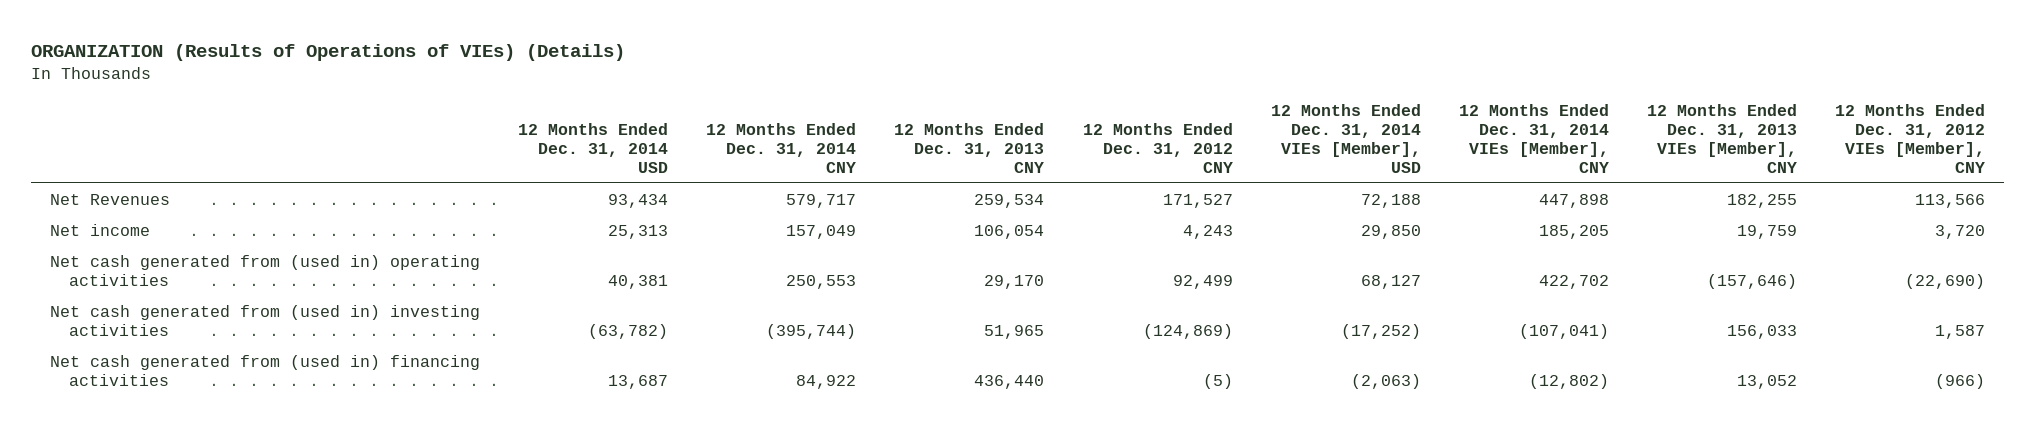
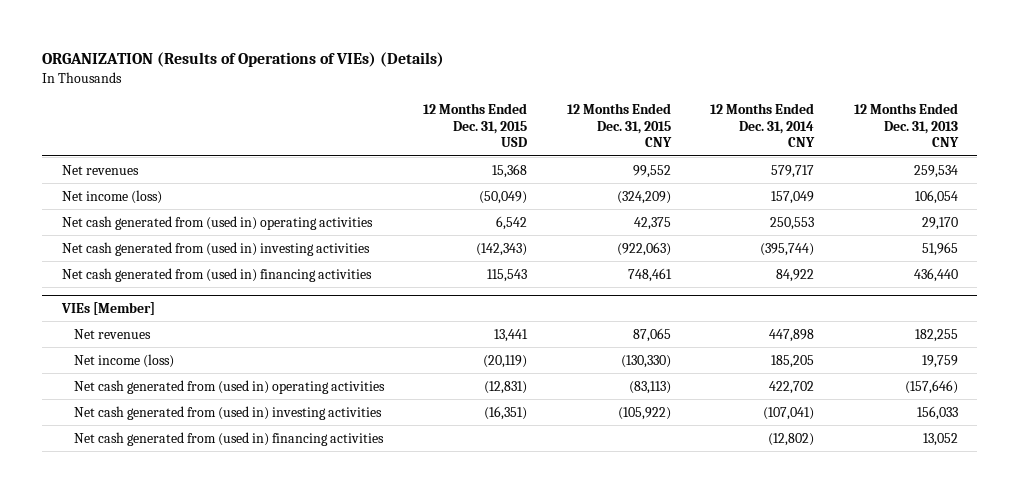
- | 12 Months Ended Dec. 31, 2014 USD | 12 Months Ended Dec. 31, 2014 CNY | 12 Months Ended Dec. 31, 2013 CNY | 12 Months Ended Dec. 31, 2012 CNY | 12 Months Ended Dec. 31, 2014 VIEs [Member], USD | 12 Months Ended Dec. 31, 2014 VIEs [Member], CNY | 12 Months Ended Dec. 31, 2013 VIEs [Member], CNY | 12 Months Ended Dec. 31, 2012 VIEs [Member], CNY
+ | 12 Months Ended Dec. 31, 2015 USD | 12 Months Ended Dec. 31, 2015 CNY | 12 Months Ended Dec. 31, 2014 CNY | 12 Months Ended Dec. 31, 2013 CNY
- Net Revenues | 93,434 | 579,717 | 259,534 | 171,527 | 72,188 | 447,898 | 182,255 | 113,566
- Net income | 25,313 | 157,049 | 106,054 | 4,243 | 29,850 | 185,205 | 19,759 | 3,720
+ Net revenues | 15,368 | 99,552 | 579,717 | 259,534
+ Net income (loss) | (50,049) | (324,209) | 157,049 | 106,054
+ VIEs [Member]
+ Net revenues | 13,441 | 87,065 | 447,898 | 182,255
+ Net income (loss) | (20,119) | (130,330) | 185,205 | 19,759
+ Net cash generated from (used in) operating activities | (12,831) | (83,113) | 422,702 | (157,646)
+ Net cash generated from (used in) investing activities | (16,351) | (105,922) | (107,041) | 156,033
+ Net cash generated from (used in) financing activities | | | (12,802) | 13,052

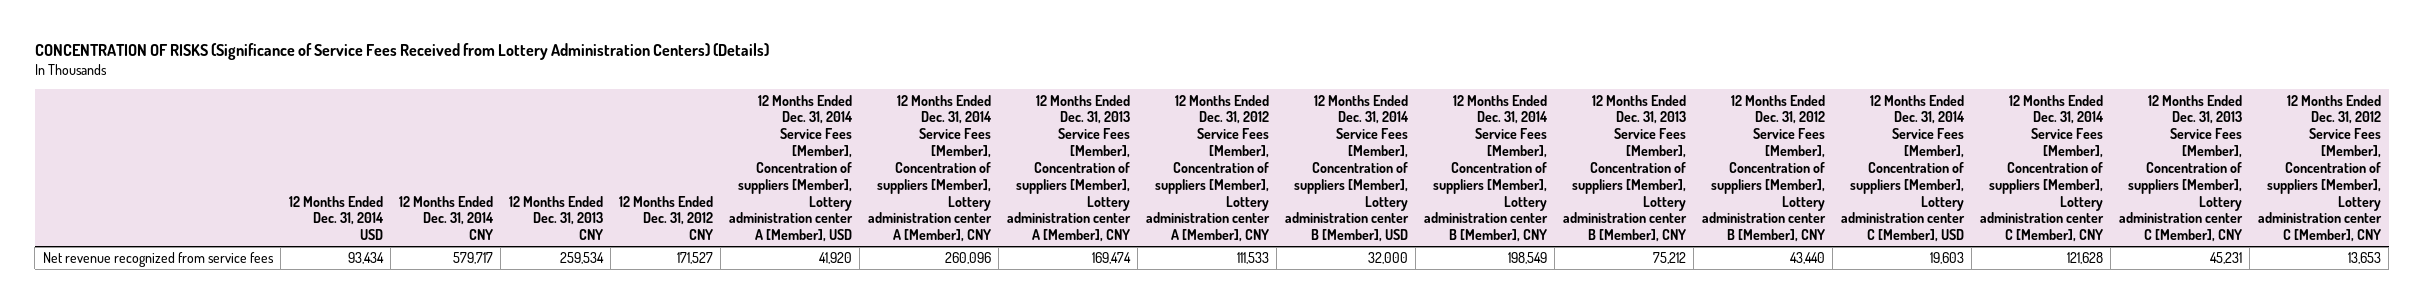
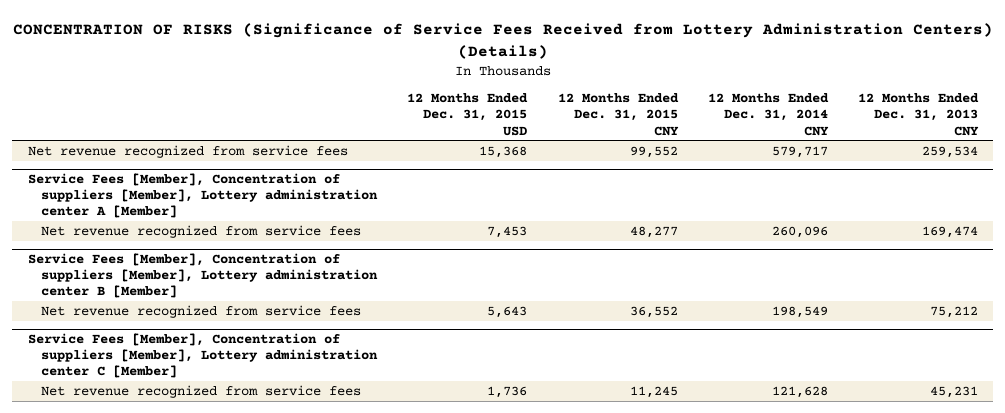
- | 12 Months Ended Dec. 31, 2014 USD | 12 Months Ended Dec. 31, 2014 CNY | 12 Months Ended Dec. 31, 2013 CNY | 12 Months Ended Dec. 31, 2012 CNY | 12 Months Ended Dec. 31, 2014 Service Fees [Member], Concentration of suppliers [Member], Lottery administration center A [Member], USD | 12 Months Ended Dec. 31, 2014 Service Fees [Member], Concentration of suppliers [Member], Lottery administration center A [Member], CNY | 12 Months Ended Dec. 31, 2013 Service Fees [Member], Concentration of suppliers [Member], Lottery administration center A [Member], CNY | 12 Months Ended Dec. 31, 2012 Service Fees [Member], Concentration of suppliers [Member], Lottery administration center A [Member], CNY | 12 Months Ended Dec. 31, 2014 Service Fees [Member], Concentration of suppliers [Member], Lottery administration center B [Member], USD | 12 Months Ended Dec. 31, 2014 Service Fees [Member], Concentration of suppliers [Member], Lottery administration center B [Member], CNY | 12 Months Ended Dec. 31, 2013 Service Fees [Member], Concentration of suppliers [Member], Lottery administration center B [Member], CNY | 12 Months Ended Dec. 31, 2012 Service Fees [Member], Concentration of suppliers [Member], Lottery administration center B [Member], CNY | 12 Months Ended Dec. 31, 2014 Service Fees [Member], Concentration of suppliers [Member], Lottery administration center C [Member], USD | 12 Months Ended Dec. 31, 2014 Service Fees [Member], Concentration of suppliers [Member], Lottery administration center C [Member], CNY | 12 Months Ended Dec. 31, 2013 Service Fees [Member], Concentration of suppliers [Member], Lottery administration center C [Member], CNY | 12 Months Ended Dec. 31, 2012 Service Fees [Member], Concentration of suppliers [Member], Lottery administration center C [Member], CNY
+ | 12 Months Ended Dec. 31, 2015 USD | 12 Months Ended Dec. 31, 2015 CNY | 12 Months Ended Dec. 31, 2014 CNY | 12 Months Ended Dec. 31, 2013 CNY
+ Service Fees [Member], Concentration of suppliers [Member], Lottery administration center A [Member]
+ Net revenue recognized from service fees | 7,453 | 48,277 | 260,096 | 169,474
+ Service Fees [Member], Concentration of suppliers [Member], Lottery administration center B [Member]
+ Net revenue recognized from service fees | 5,643 | 36,552 | 198,549 | 75,212
+ Service Fees [Member], Concentration of suppliers [Member], Lottery administration center C [Member]
+ Net revenue recognized from service fees | 1,736 | 11,245 | 121,628 | 45,231

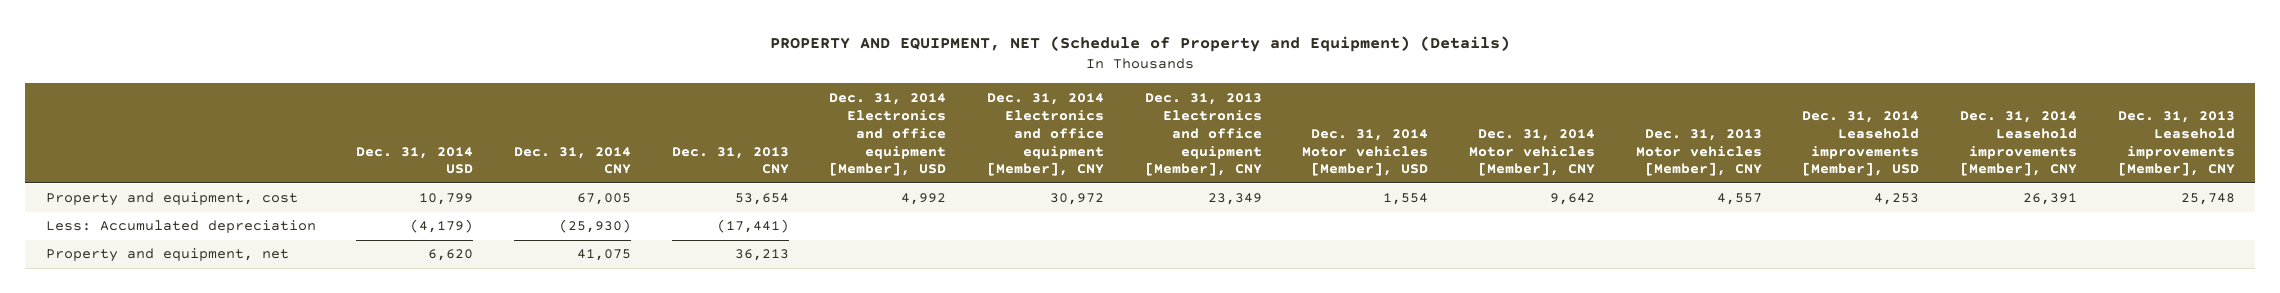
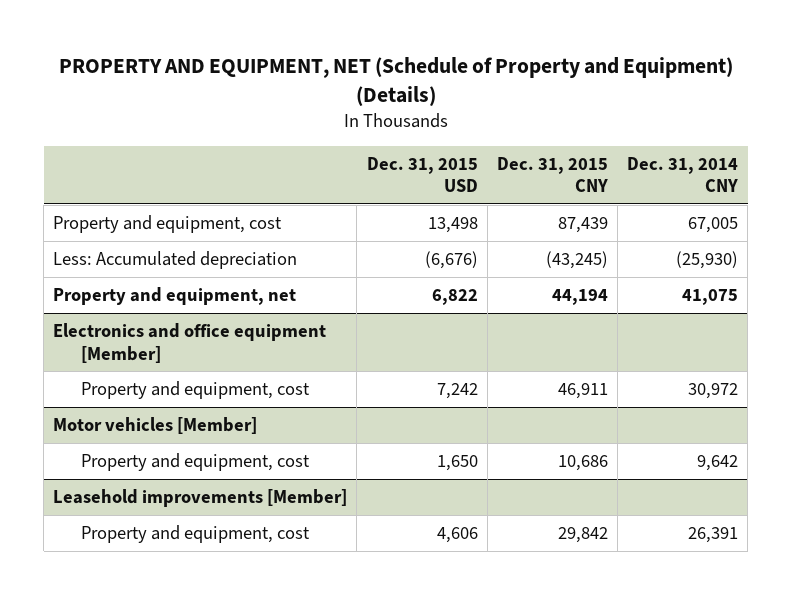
- | Dec. 31, 2014 USD | Dec. 31, 2014 CNY | Dec. 31, 2013 CNY | Dec. 31, 2014 Electronics and office equipment [Member], USD | Dec. 31, 2014 Electronics and office equipment [Member], CNY | Dec. 31, 2013 Electronics and office equipment [Member], CNY | Dec. 31, 2014 Motor vehicles [Member], USD | Dec. 31, 2014 Motor vehicles [Member], CNY | Dec. 31, 2013 Motor vehicles [Member], CNY | Dec. 31, 2014 Leasehold improvements [Member], USD | Dec. 31, 2014 Leasehold improvements [Member], CNY | Dec. 31, 2013 Leasehold improvements [Member], CNY
+ | Dec. 31, 2015 USD | Dec. 31, 2015 CNY | Dec. 31, 2014 CNY
+ Electronics and office equipment [Member]
+ Property and equipment, cost | 7,242 | 46,911 | 30,972
+ Motor vehicles [Member]
+ Property and equipment, cost | 1,650 | 10,686 | 9,642
+ Leasehold improvements [Member]
+ Property and equipment, cost | 4,606 | 29,842 | 26,391

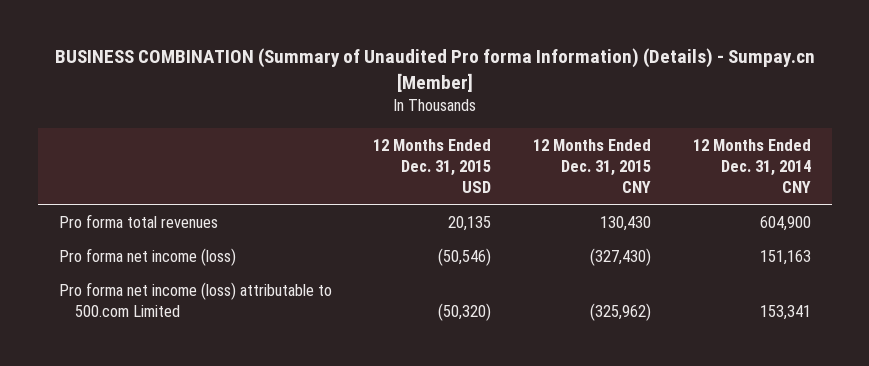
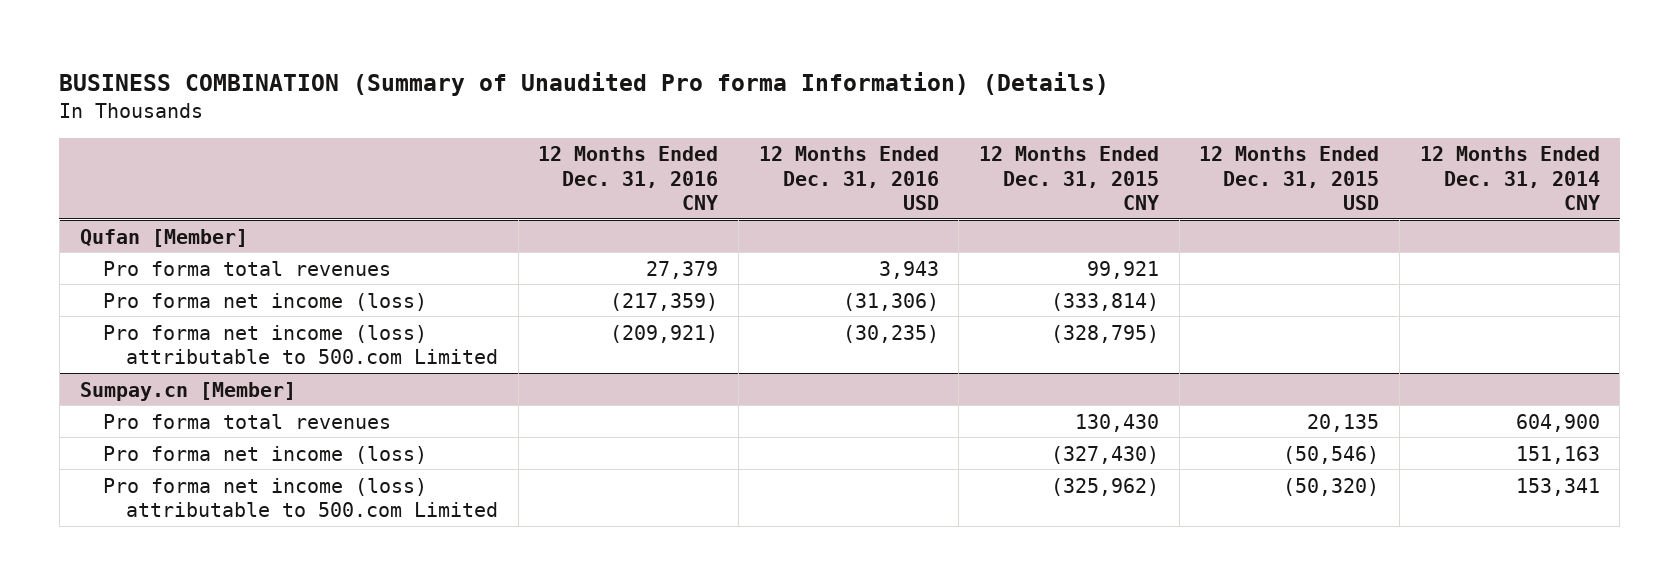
- BUSINESS COMBINATION (Summary of Unaudited Pro forma Information) (Details) - Sumpay.cn [Member]
+ BUSINESS COMBINATION (Summary of Unaudited Pro forma Information) (Details)
- | 12 Months Ended Dec. 31, 2015 USD | 12 Months Ended Dec. 31, 2015 CNY | 12 Months Ended Dec. 31, 2014 CNY
+ | 12 Months Ended Dec. 31, 2016 CNY | 12 Months Ended Dec. 31, 2016 USD | 12 Months Ended Dec. 31, 2015 CNY | 12 Months Ended Dec. 31, 2015 USD | 12 Months Ended Dec. 31, 2014 CNY
+ Qufan [Member]
+ Pro forma total revenues | 27,379 | 3,943 | 99,921 | |
+ Pro forma net income (loss) | (217,359) | (31,306) | (333,814) | |
+ Pro forma net income (loss) attributable to 500.com Limited | (209,921) | (30,235) | (328,795) | |
+ Sumpay.cn [Member]

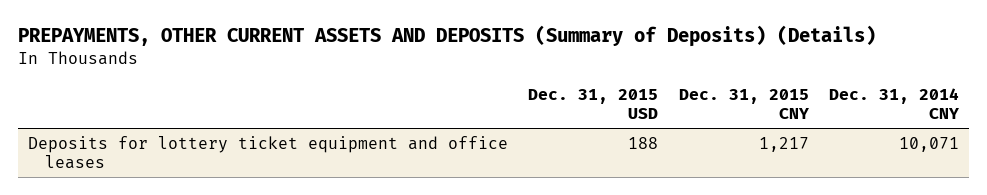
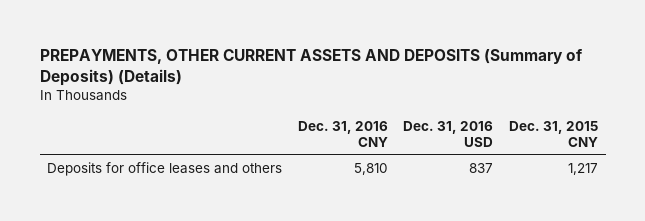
- | Dec. 31, 2015 USD | Dec. 31, 2015 CNY | Dec. 31, 2014 CNY
+ | Dec. 31, 2016 CNY | Dec. 31, 2016 USD | Dec. 31, 2015 CNY
- Deposits for lottery ticket equipment and office leases | 188 | 1,217 | 10,071
+ Deposits for office leases and others | 5,810 | 837 | 1,217

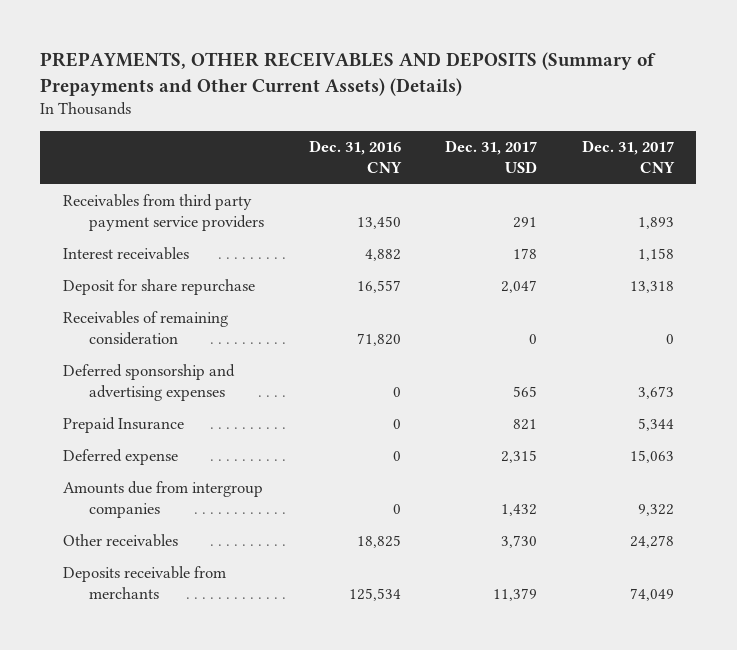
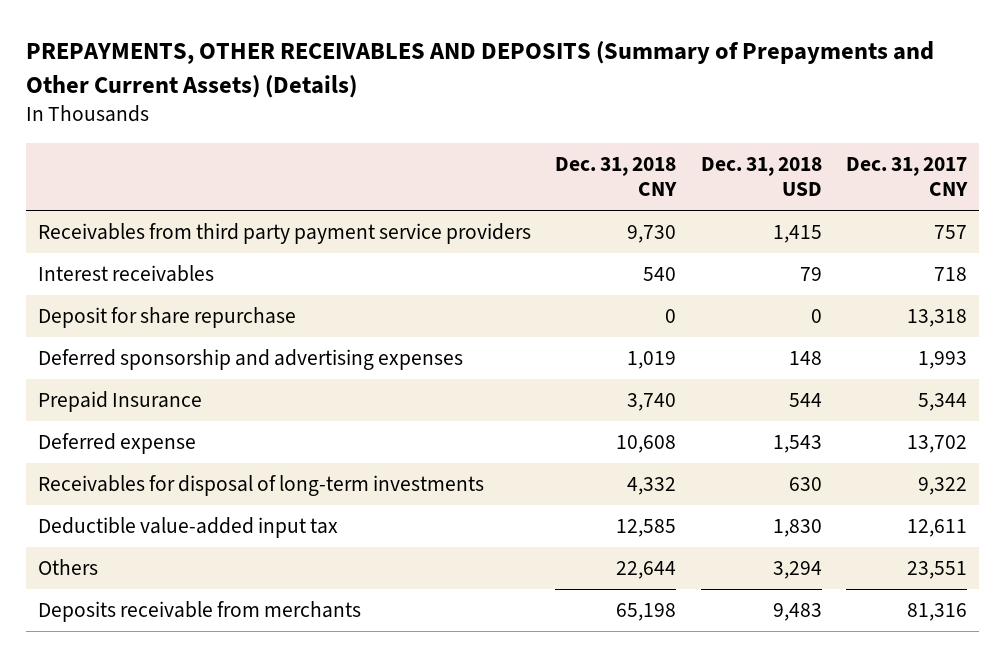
- | Dec. 31, 2016 CNY | Dec. 31, 2017 USD | Dec. 31, 2017 CNY
+ | Dec. 31, 2018 CNY | Dec. 31, 2018 USD | Dec. 31, 2017 CNY
- Receivables from third party payment service providers | 13,450 | 291 | 1,893
- Interest receivables | 4,882 | 178 | 1,158
+ Receivables from third party payment service providers | 9,730 | 1,415 | 757
+ Interest receivables | 540 | 79 | 718
- Receivables of remaining consideration | 71,820 | 0 | 0
- Deferred sponsorship and advertising expenses | 0 | 565 | 3,673
+ Deferred sponsorship and advertising expenses | 1,019 | 148 | 1,993
- Deferred expense | 0 | 2,315 | 15,063
- Amounts due from intergroup companies | 0 | 1,432 | 9,322
- Other receivables | 18,825 | 3,730 | 24,278
- Deposits receivable from merchants | 125,534 | 11,379 | 74,049
+ Deferred expense | 10,608 | 1,543 | 13,702
+ Receivables for disposal of long-term investments | 4,332 | 630 | 9,322
+ Deductible value-added input tax | 12,585 | 1,830 | 12,611
+ Others | 22,644 | 3,294 | 23,551
+ Deposits receivable from merchants | 65,198 | 9,483 | 81,316

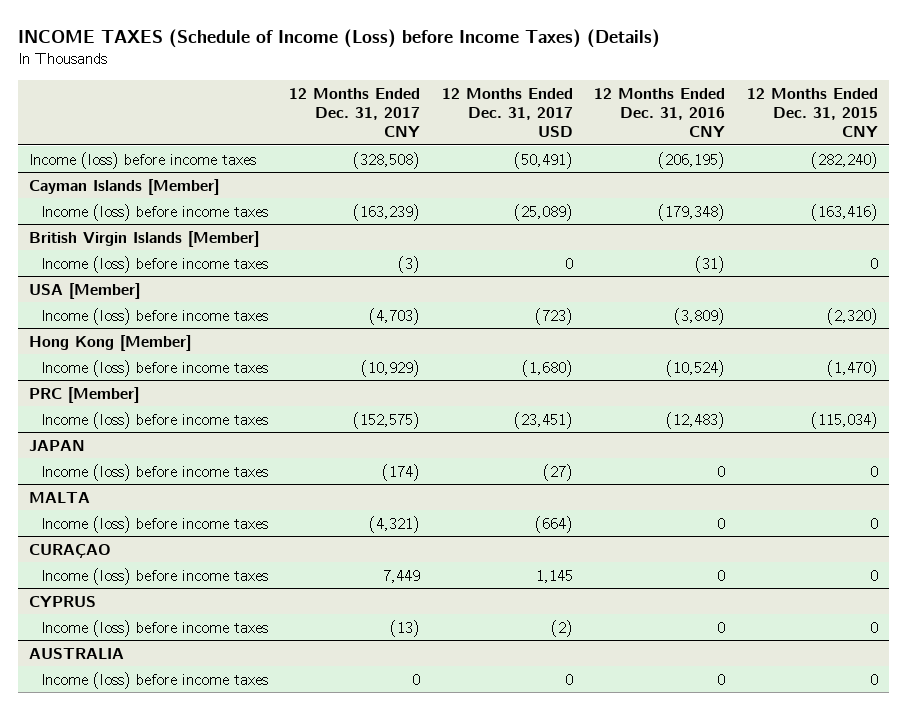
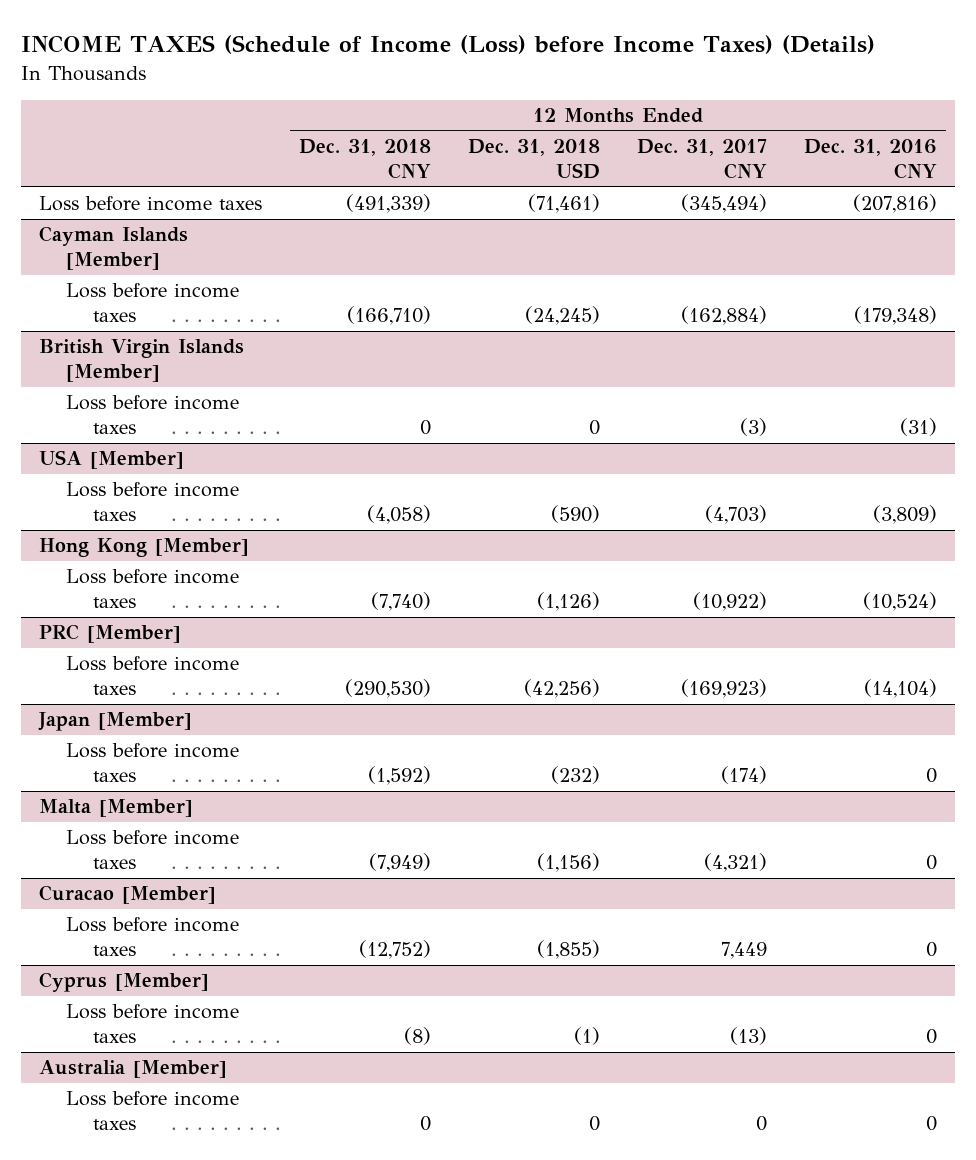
- | 12 Months Ended Dec. 31, 2017 CNY | 12 Months Ended Dec. 31, 2017 USD | 12 Months Ended Dec. 31, 2016 CNY | 12 Months Ended Dec. 31, 2015 CNY
+ | 12 Months Ended Dec. 31, 2018 CNY | 12 Months Ended Dec. 31, 2018 USD | 12 Months Ended Dec. 31, 2017 CNY | 12 Months Ended Dec. 31, 2016 CNY
- Income (loss) before income taxes | (328,508) | (50,491) | (206,195) | (282,240)
+ Loss before income taxes | (491,339) | (71,461) | (345,494) | (207,816)
@ Cayman Islands [Member]
- Income (loss) before income taxes | (163,239) | (25,089) | (179,348) | (163,416)
+ Loss before income taxes | (166,710) | (24,245) | (162,884) | (179,348)
@ British Virgin Islands [Member]
- Income (loss) before income taxes | (3) | 0 | (31) | 0
+ Loss before income taxes | 0 | 0 | (3) | (31)
@ USA [Member]
- Income (loss) before income taxes | (4,703) | (723) | (3,809) | (2,320)
+ Loss before income taxes | (4,058) | (590) | (4,703) | (3,809)
@ Hong Kong [Member]
- Income (loss) before income taxes | (10,929) | (1,680) | (10,524) | (1,470)
+ Loss before income taxes | (7,740) | (1,126) | (10,922) | (10,524)
@ PRC [Member]
- Income (loss) before income taxes | (152,575) | (23,451) | (12,483) | (115,034)
- JAPAN
- Income (loss) before income taxes | (174) | (27) | 0 | 0
- MALTA
- Income (loss) before income taxes | (4,321) | (664) | 0 | 0
- CURAÇAO
- Income (loss) before income taxes | 7,449 | 1,145 | 0 | 0
- CYPRUS
- Income (loss) before income taxes | (13) | (2) | 0 | 0
- AUSTRALIA
- Income (loss) before income taxes | 0 | 0 | 0 | 0
@ PRC [Member]
+ Loss before income taxes | (290,530) | (42,256) | (169,923) | (14,104)
+ Japan [Member]
+ Loss before income taxes | (1,592) | (232) | (174) | 0
+ Malta [Member]
+ Loss before income taxes | (7,949) | (1,156) | (4,321) | 0
+ Curacao [Member]
+ Loss before income taxes | (12,752) | (1,855) | 7,449 | 0
+ Cyprus [Member]
+ Loss before income taxes | (8) | (1) | (13) | 0
+ Australia [Member]
+ Loss before income taxes | 0 | 0 | 0 | 0

